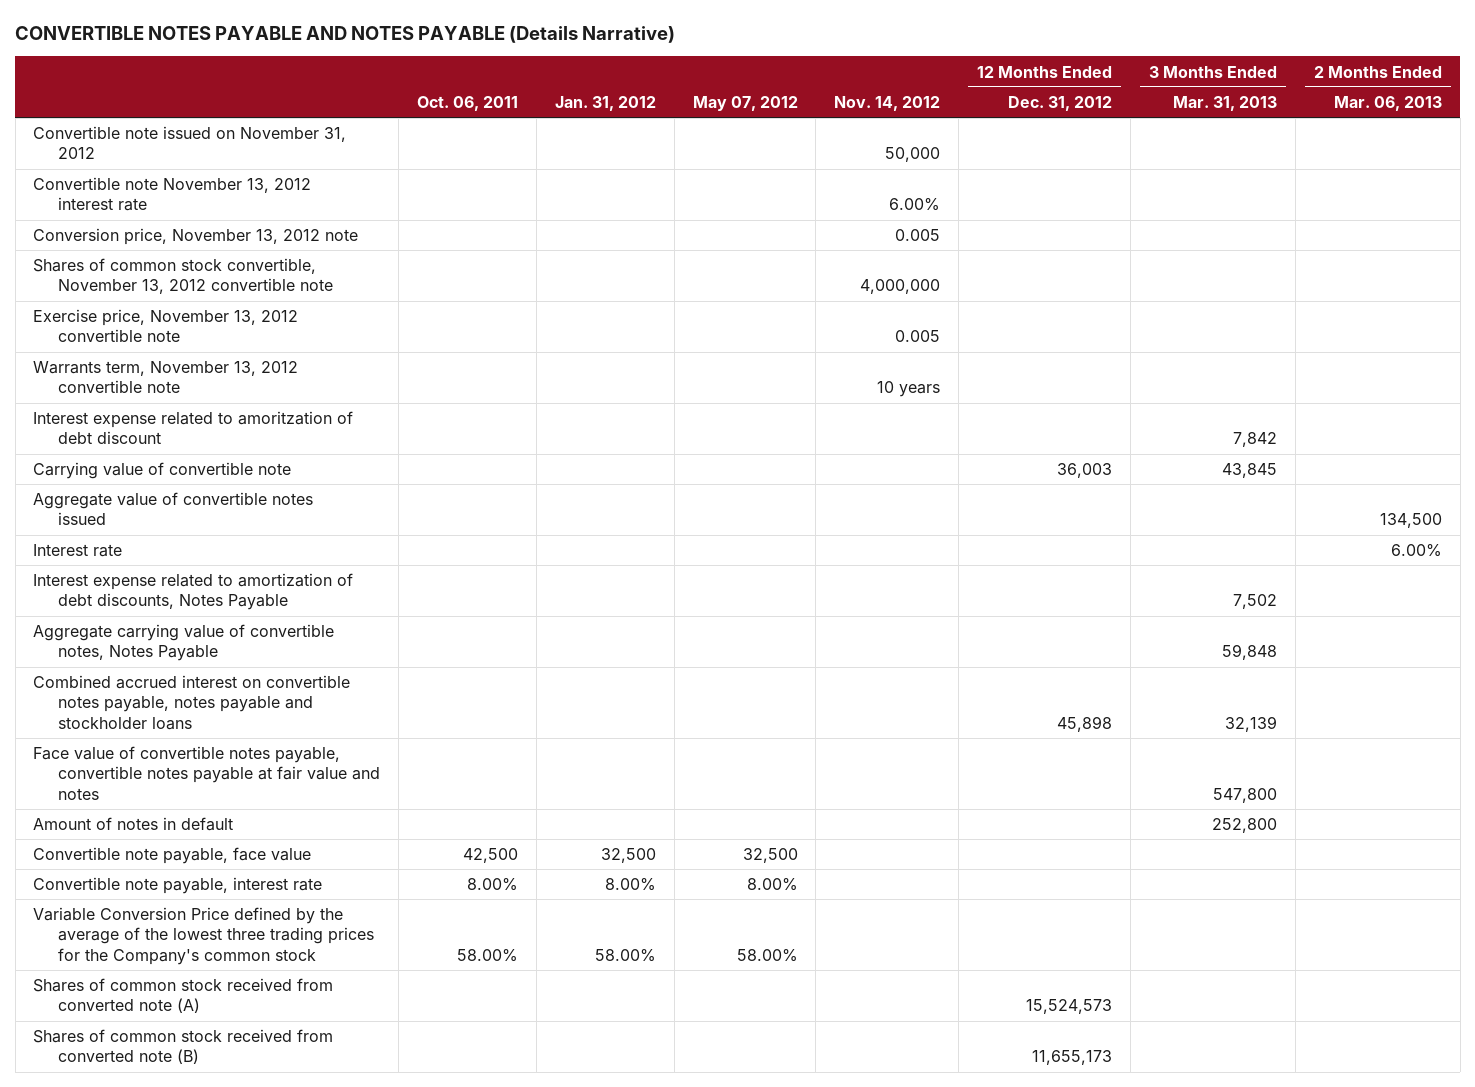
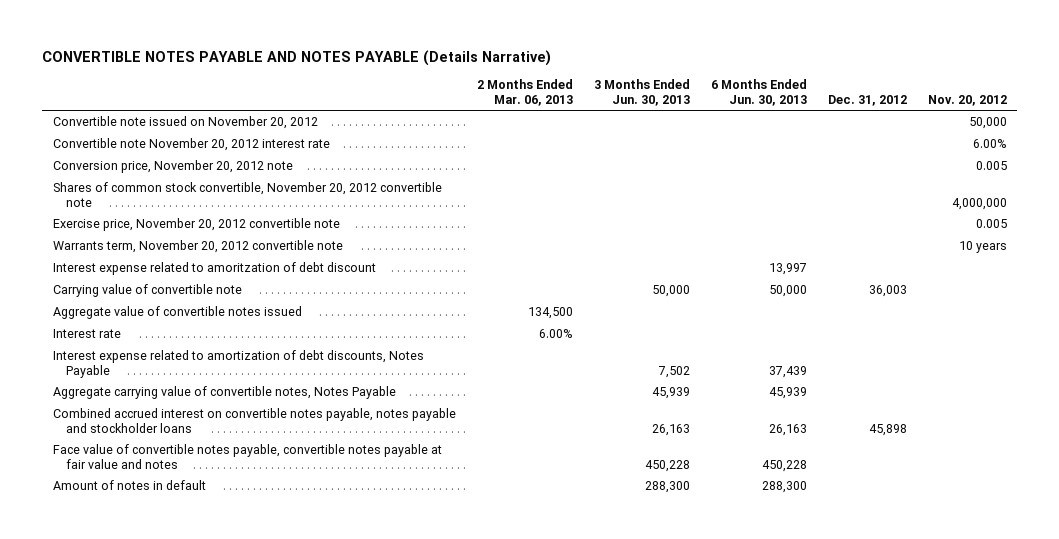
- | Oct. 06, 2011 | Jan. 31, 2012 | May 07, 2012 | Nov. 14, 2012 | 12 Months Ended Dec. 31, 2012 | 3 Months Ended Mar. 31, 2013 | 2 Months Ended Mar. 06, 2013
+ | 2 Months Ended Mar. 06, 2013 | 3 Months Ended Jun. 30, 2013 | 6 Months Ended Jun. 30, 2013 | Dec. 31, 2012 | Nov. 20, 2012
- Convertible note issued on November 31, 2012 | | | | 50,000 | | |
- Convertible note November 13, 2012 interest rate | | | | 6.00% | | |
- Conversion price, November 13, 2012 note | | | | 0.005 | | |
- Shares of common stock convertible, November 13, 2012 convertible note | | | | 4,000,000 | | |
- Exercise price, November 13, 2012 convertible note | | | | 0.005 | | |
- Warrants term, November 13, 2012 convertible note | | | | 10 years | | |
+ Convertible note issued on November 20, 2012 | | | | | 50,000
+ Convertible note November 20, 2012 interest rate | | | | | 6.00%
+ Conversion price, November 20, 2012 note | | | | | 0.005
+ Shares of common stock convertible, November 20, 2012 convertible note | | | | | 4,000,000
+ Exercise price, November 20, 2012 convertible note | | | | | 0.005
+ Warrants term, November 20, 2012 convertible note | | | | | 10 years
- Convertible note payable, face value | 42,500 | 32,500 | 32,500 | | | |
- Convertible note payable, interest rate | 8.00% | 8.00% | 8.00% | | | |
- Variable Conversion Price defined by the average of the lowest three trading prices for the Company's common stock | 58.00% | 58.00% | 58.00% | | | |
- Shares of common stock received from converted note (A) | | | | | 15,524,573 | |
- Shares of common stock received from converted note (B) | | | | | 11,655,173 | |

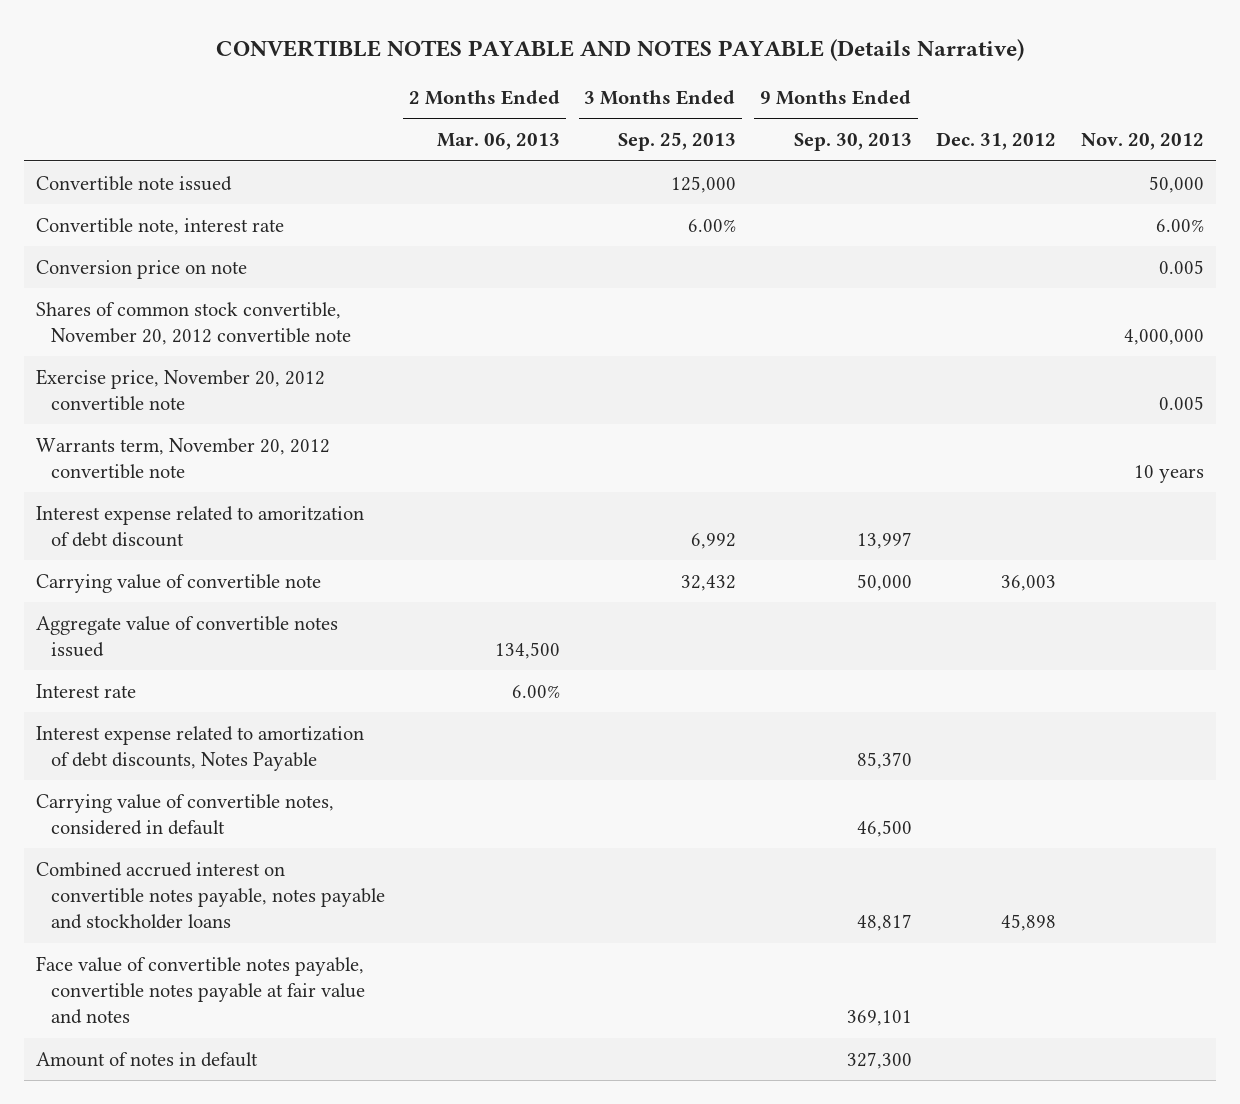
- | 2 Months Ended Mar. 06, 2013 | 3 Months Ended Jun. 30, 2013 | 6 Months Ended Jun. 30, 2013 | Dec. 31, 2012 | Nov. 20, 2012
+ | 2 Months Ended Mar. 06, 2013 | 3 Months Ended Sep. 25, 2013 | 9 Months Ended Sep. 30, 2013 | Dec. 31, 2012 | Nov. 20, 2012
- Convertible note issued on November 20, 2012 | | | | | 50,000
- Convertible note November 20, 2012 interest rate | | | | | 6.00%
- Conversion price, November 20, 2012 note | | | | | 0.005
+ Convertible note issued | | 125,000 | | | 50,000
+ Convertible note, interest rate | | 6.00% | | | 6.00%
+ Conversion price on note | | | | | 0.005
- Aggregate carrying value of convertible notes, Notes Payable | | 45,939 | 45,939 | |
+ Carrying value of convertible notes, considered in default | | | 46,500 | |

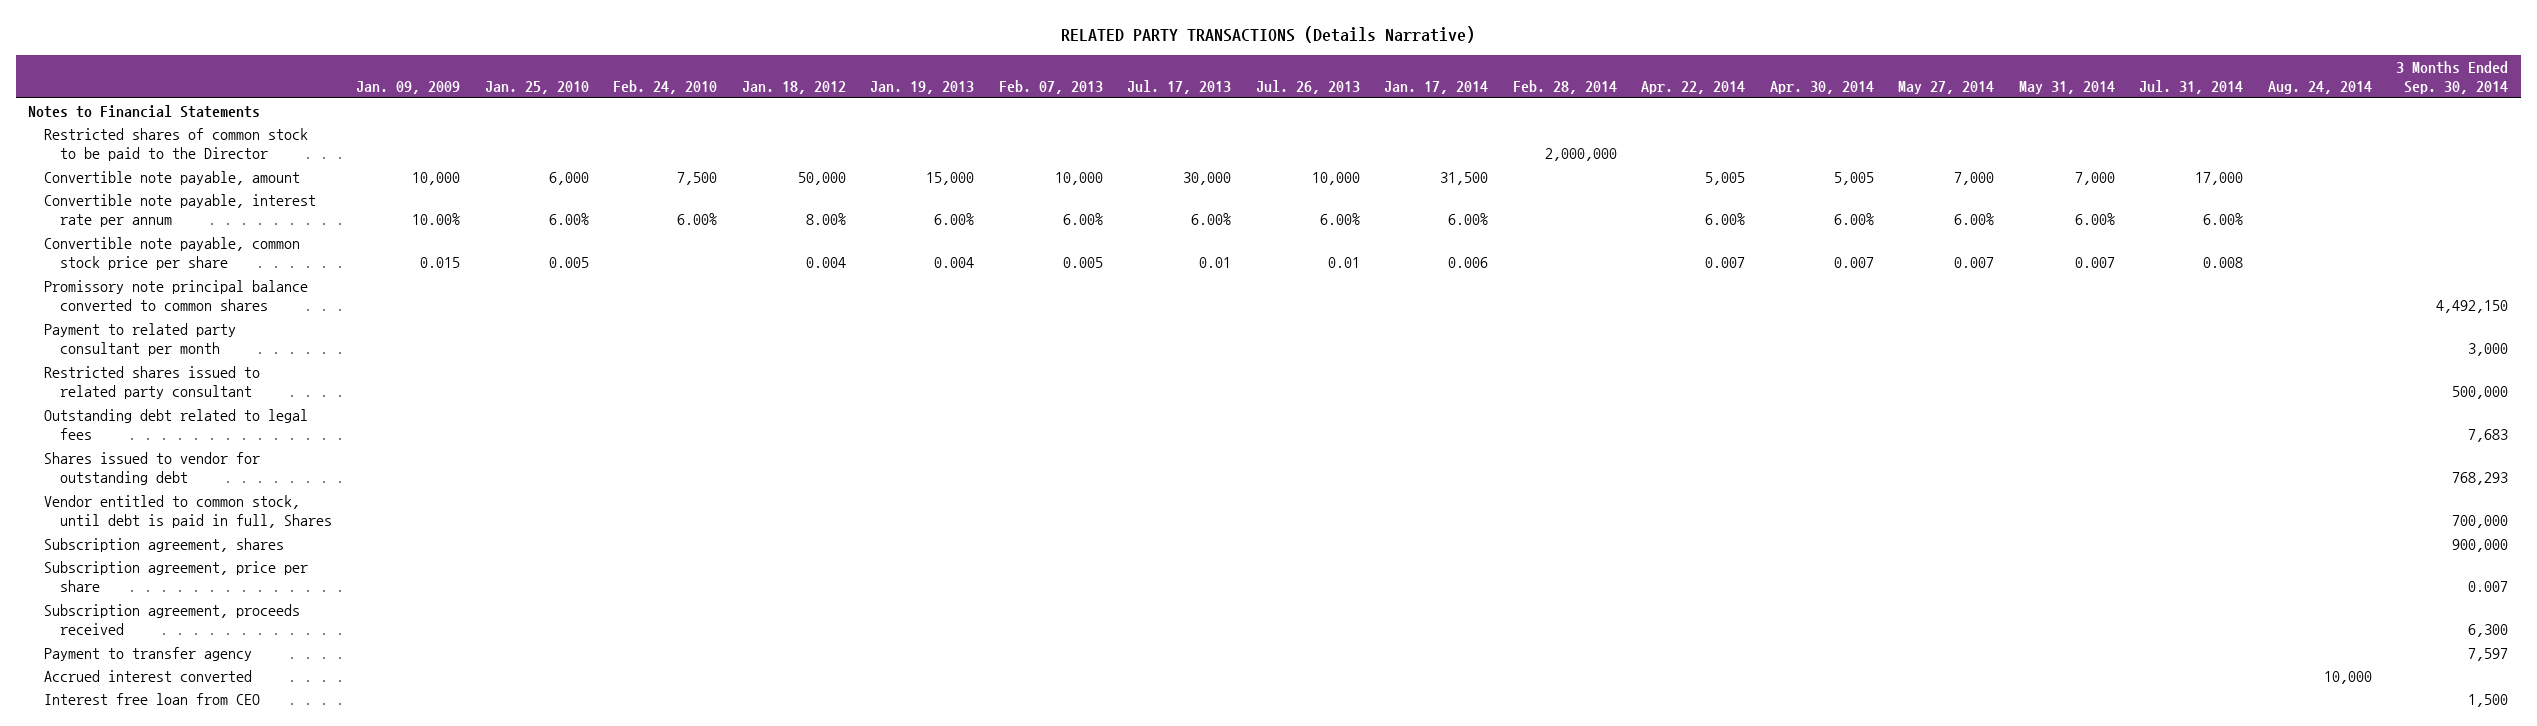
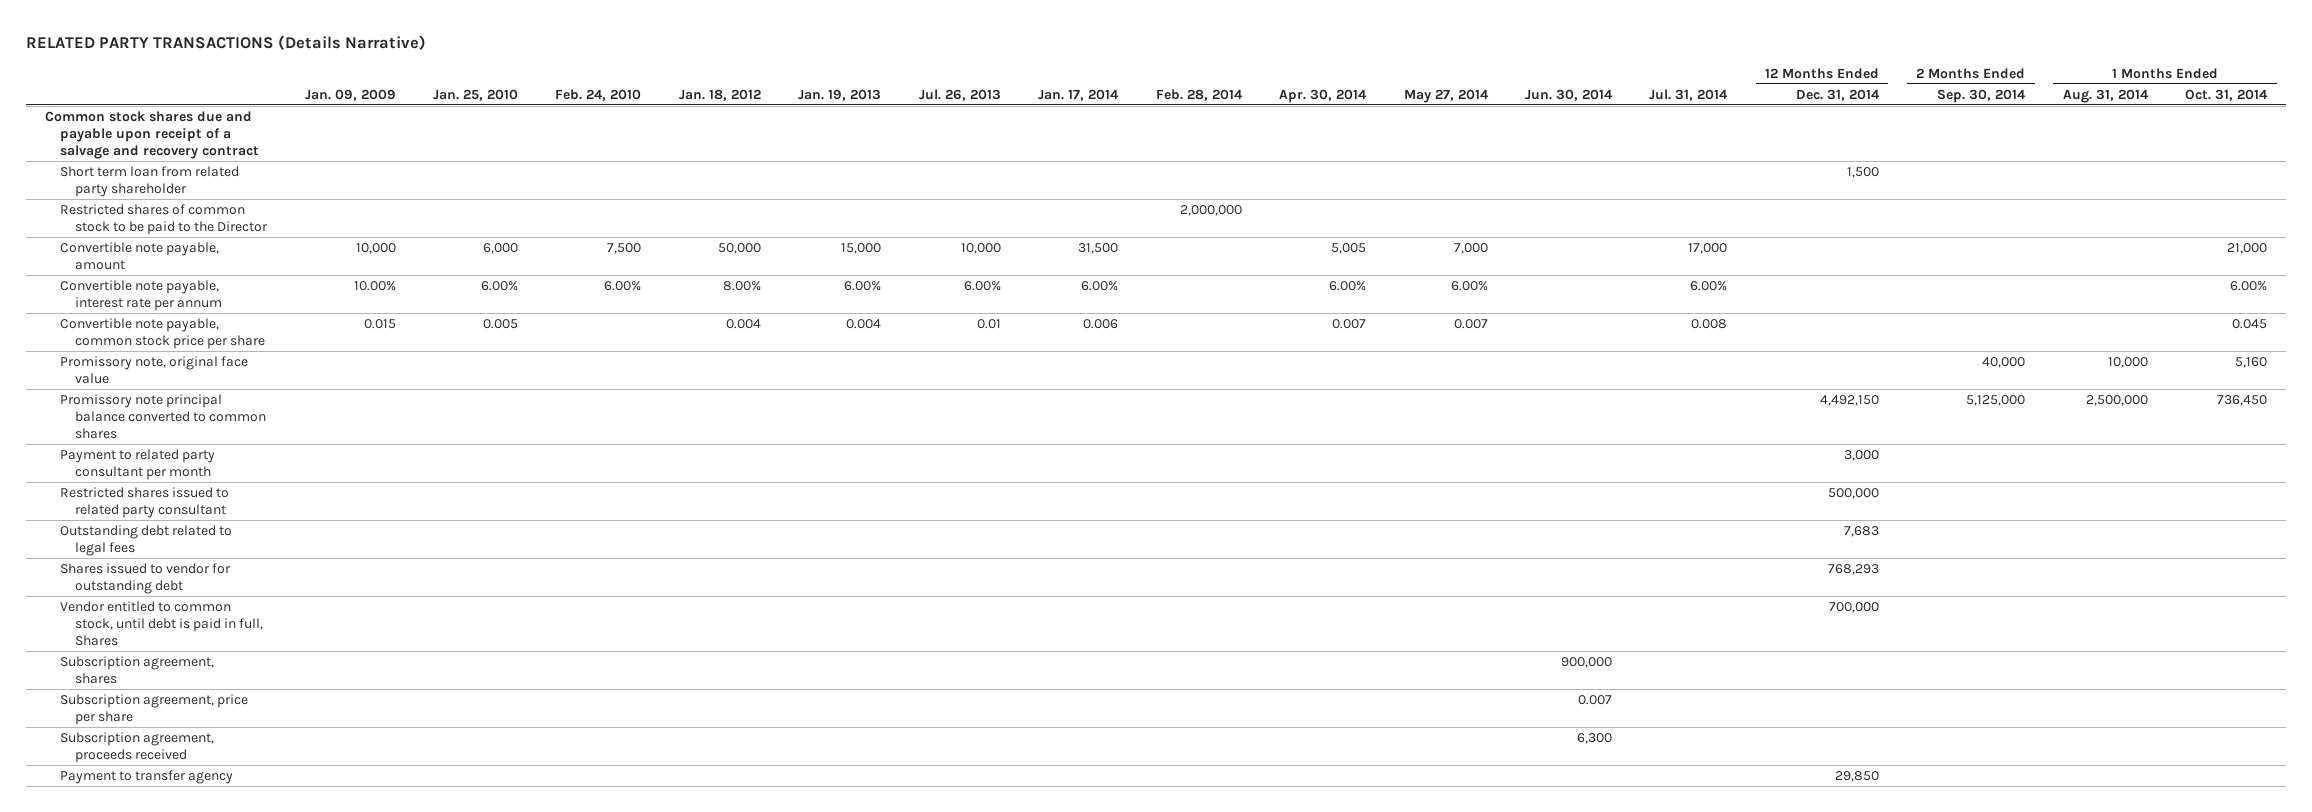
- | Jan. 09, 2009 | Jan. 25, 2010 | Feb. 24, 2010 | Jan. 18, 2012 | Jan. 19, 2013 | Feb. 07, 2013 | Jul. 17, 2013 | Jul. 26, 2013 | Jan. 17, 2014 | Feb. 28, 2014 | Apr. 22, 2014 | Apr. 30, 2014 | May 27, 2014 | May 31, 2014 | Jul. 31, 2014 | Aug. 24, 2014 | 3 Months Ended Sep. 30, 2014
+ | Jan. 09, 2009 | Jan. 25, 2010 | Feb. 24, 2010 | Jan. 18, 2012 | Jan. 19, 2013 | Jul. 26, 2013 | Jan. 17, 2014 | Feb. 28, 2014 | Apr. 30, 2014 | May 27, 2014 | Jun. 30, 2014 | Jul. 31, 2014 | 12 Months Ended Dec. 31, 2014 | 2 Months Ended Sep. 30, 2014 | 1 Months Ended Aug. 31, 2014 | 1 Months Ended Oct. 31, 2014
- Notes to Financial Statements
+ Common stock shares due and payable upon receipt of a salvage and recovery contract
+ Short term loan from related party shareholder | | | | | | | | | | | | | 1,500 | | |
+ Promissory note, original face value | | | | | | | | | | | | | | 40,000 | 10,000 | 5,160
- Accrued interest converted | | | | | | | | | | | | | | | | 10,000 |
- Interest free loan from CEO | | | | | | | | | | | | | | | | | 1,500

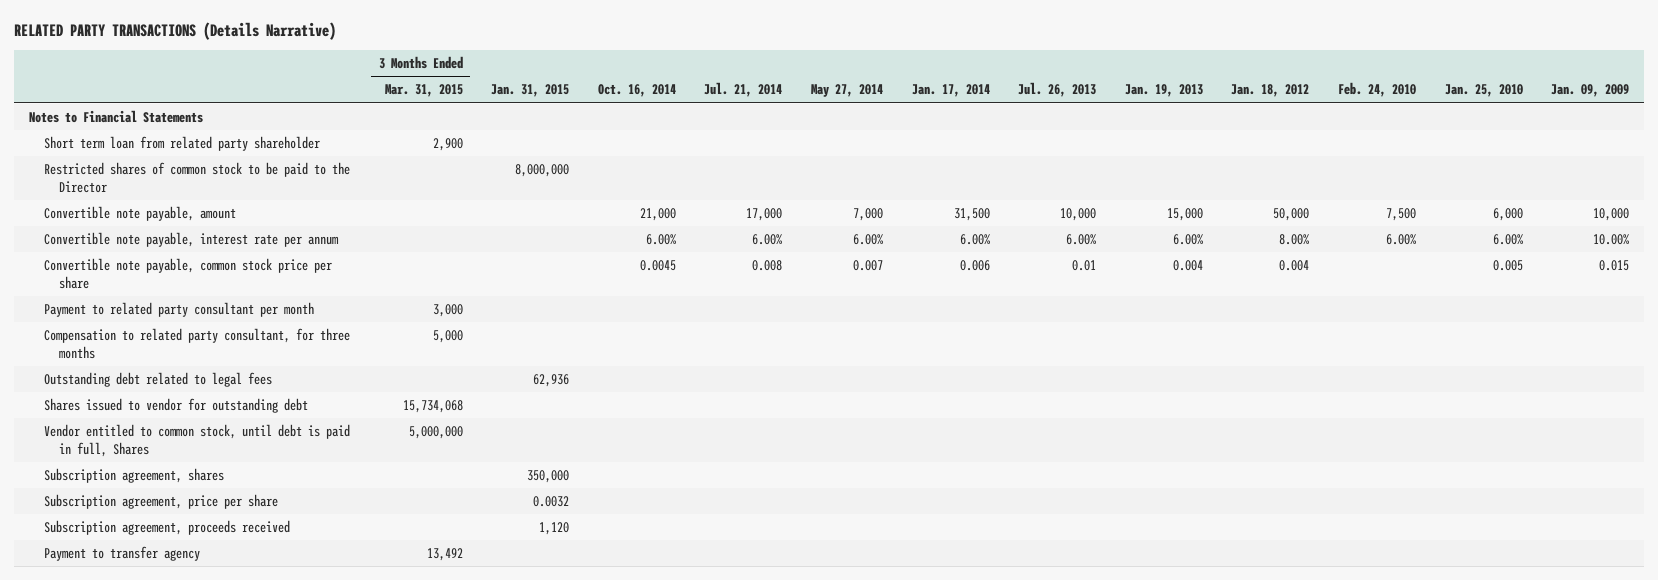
- | Jan. 09, 2009 | Jan. 25, 2010 | Feb. 24, 2010 | Jan. 18, 2012 | Jan. 19, 2013 | Jul. 26, 2013 | Jan. 17, 2014 | Feb. 28, 2014 | Apr. 30, 2014 | May 27, 2014 | Jun. 30, 2014 | Jul. 31, 2014 | 12 Months Ended Dec. 31, 2014 | 2 Months Ended Sep. 30, 2014 | 1 Months Ended Aug. 31, 2014 | 1 Months Ended Oct. 31, 2014
+ | 3 Months Ended Mar. 31, 2015 | Jan. 31, 2015 | Oct. 16, 2014 | Jul. 21, 2014 | May 27, 2014 | Jan. 17, 2014 | Jul. 26, 2013 | Jan. 19, 2013 | Jan. 18, 2012 | Feb. 24, 2010 | Jan. 25, 2010 | Jan. 09, 2009
- Common stock shares due and payable upon receipt of a salvage and recovery contract
+ Notes to Financial Statements
- Promissory note, original face value | | | | | | | | | | | | | | 40,000 | 10,000 | 5,160
- Promissory note principal balance converted to common shares | | | | | | | | | | | | | 4,492,150 | 5,125,000 | 2,500,000 | 736,450
- Restricted shares issued to related party consultant | | | | | | | | | | | | | 500,000 | | |
+ Compensation to related party consultant, for three months | 5,000 | | | | | | | | | | |

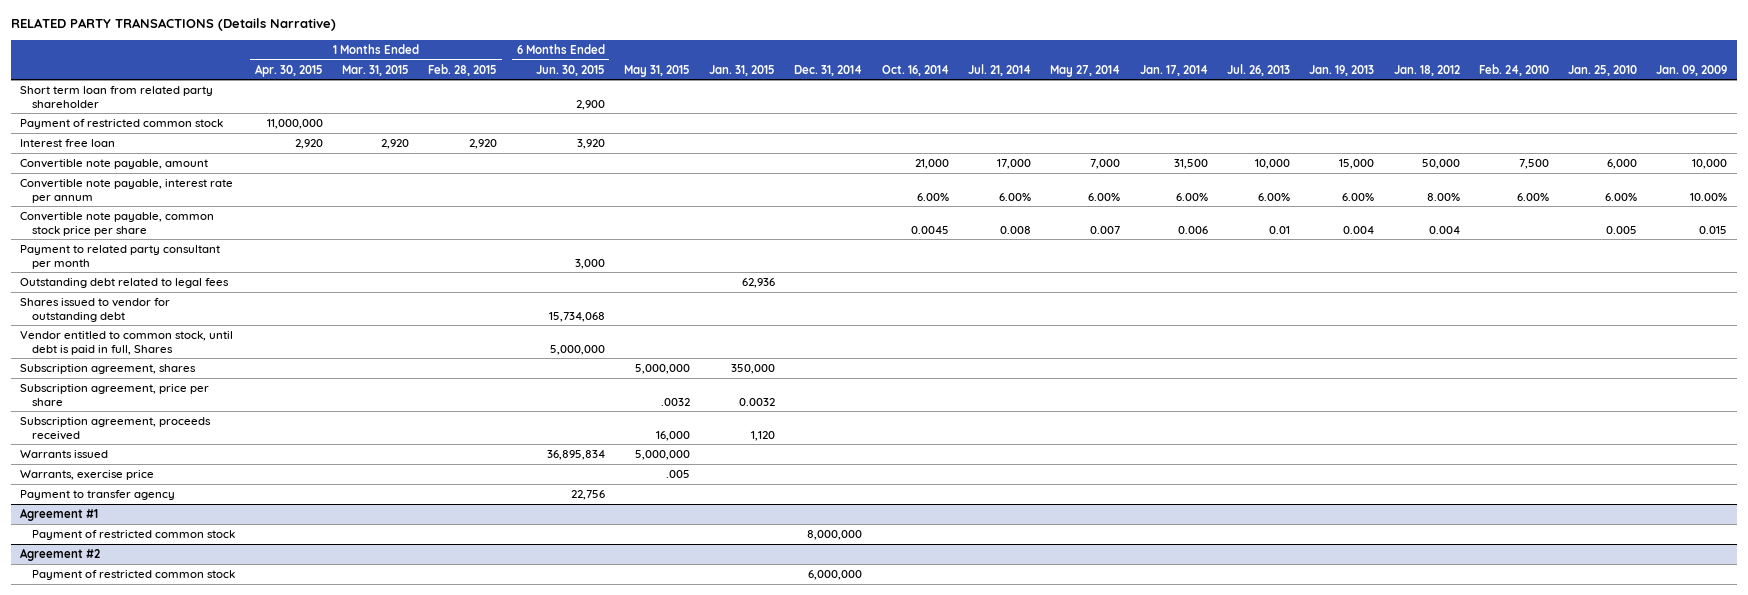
- | 3 Months Ended Mar. 31, 2015 | Jan. 31, 2015 | Oct. 16, 2014 | Jul. 21, 2014 | May 27, 2014 | Jan. 17, 2014 | Jul. 26, 2013 | Jan. 19, 2013 | Jan. 18, 2012 | Feb. 24, 2010 | Jan. 25, 2010 | Jan. 09, 2009
+ | 1 Months Ended Apr. 30, 2015 | 1 Months Ended Mar. 31, 2015 | 1 Months Ended Feb. 28, 2015 | 6 Months Ended Jun. 30, 2015 | May 31, 2015 | Jan. 31, 2015 | Dec. 31, 2014 | Oct. 16, 2014 | Jul. 21, 2014 | May 27, 2014 | Jan. 17, 2014 | Jul. 26, 2013 | Jan. 19, 2013 | Jan. 18, 2012 | Feb. 24, 2010 | Jan. 25, 2010 | Jan. 09, 2009
- Notes to Financial Statements
- Restricted shares of common stock to be paid to the Director | | 8,000,000 | | | | | | | | | |
+ Payment of restricted common stock | 11,000,000 | | | | | | | | | | | | | | | |
+ Interest free loan | 2,920 | 2,920 | 2,920 | 3,920 | | | | | | | | | | | | |
- Compensation to related party consultant, for three months | 5,000 | | | | | | | | | | |
+ Warrants issued | | | | 36,895,834 | 5,000,000 | | | | | | | | | | | |
+ Warrants, exercise price | | | | | .005 | | | | | | | | | | | |
+ Agreement #1
+ Payment of restricted common stock | | | | | | | 8,000,000 | | | | | | | | | |
+ Agreement #2
+ Payment of restricted common stock | | | | | | | 6,000,000 | | | | | | | | | |

